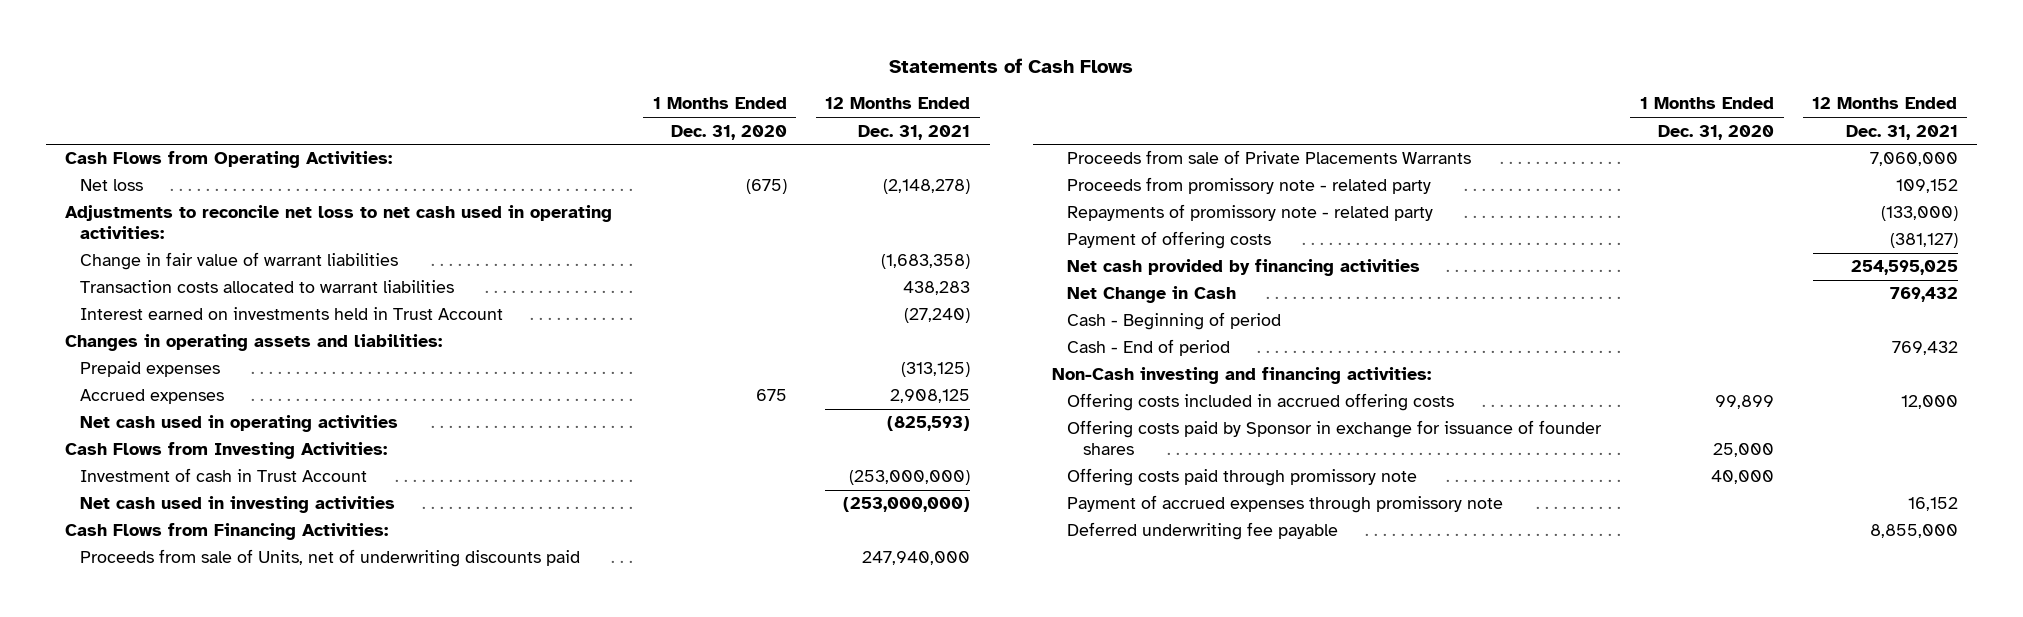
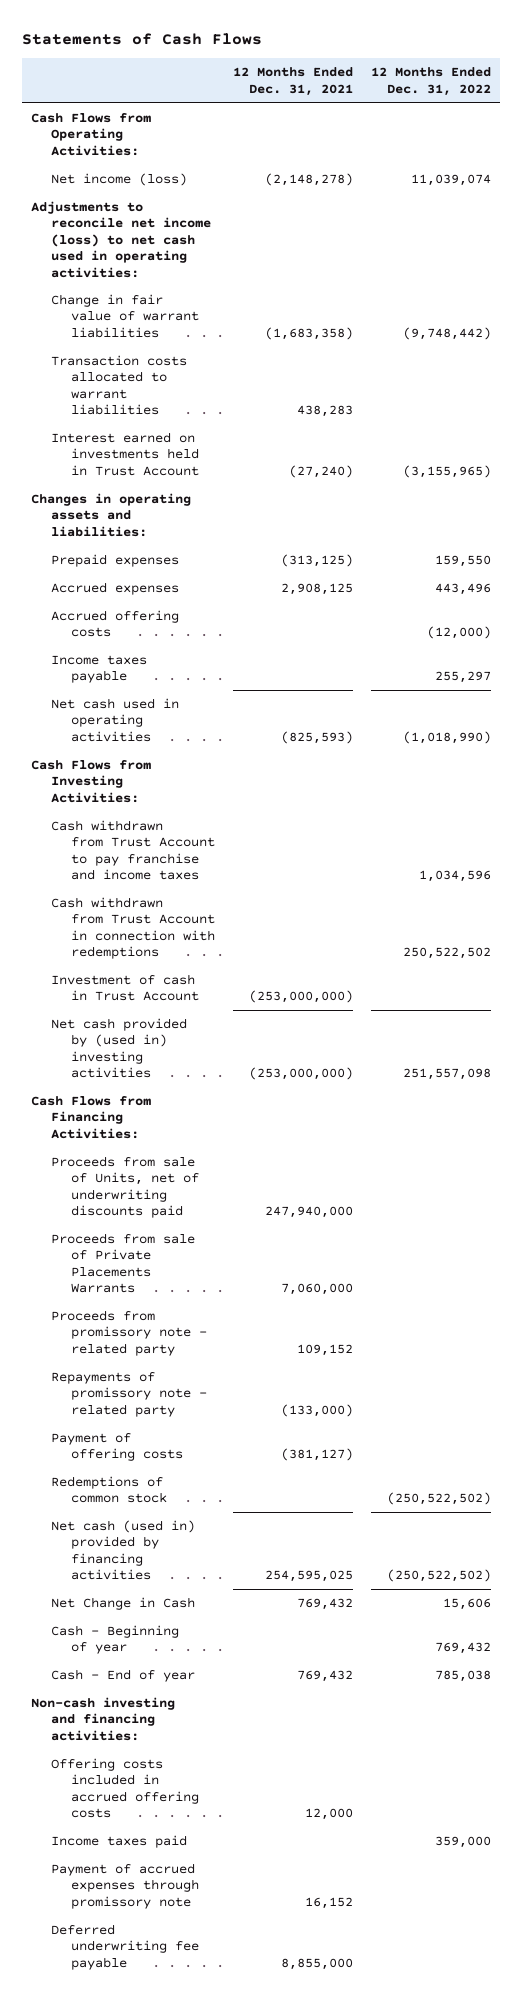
- | 1 Months Ended Dec. 31, 2020 | 12 Months Ended Dec. 31, 2021
+ | 12 Months Ended Dec. 31, 2021 | 12 Months Ended Dec. 31, 2022
- Net loss | (675) | (2,148,278)
- Adjustments to reconcile net loss to net cash used in operating activities:
+ Net income (loss) | (2,148,278) | 11,039,074
+ Adjustments to reconcile net income (loss) to net cash used in operating activities:
+ Accrued offering costs | | (12,000)
+ Income taxes payable | | 255,297
+ Cash withdrawn from Trust Account to pay franchise and income taxes | | 1,034,596
+ Cash withdrawn from Trust Account in connection with redemptions | | 250,522,502
- Net cash used in investing activities | | (253,000,000)
+ Net cash provided by (used in) investing activities | (253,000,000) | 251,557,098
- Net cash provided by financing activities | | 254,595,025
+ Redemptions of common stock | | (250,522,502)
+ Net cash (used in) provided by financing activities | 254,595,025 | (250,522,502)
- Cash - Beginning of period
- Cash - End of period | | 769,432
- Non-Cash investing and financing activities:
+ Cash - Beginning of year | | 769,432
+ Cash - End of year | 769,432 | 785,038
+ Non-cash investing and financing activities:
- Offering costs paid by Sponsor in exchange for issuance of founder shares | 25,000 |
- Offering costs paid through promissory note | 40,000 |
+ Income taxes paid | | 359,000

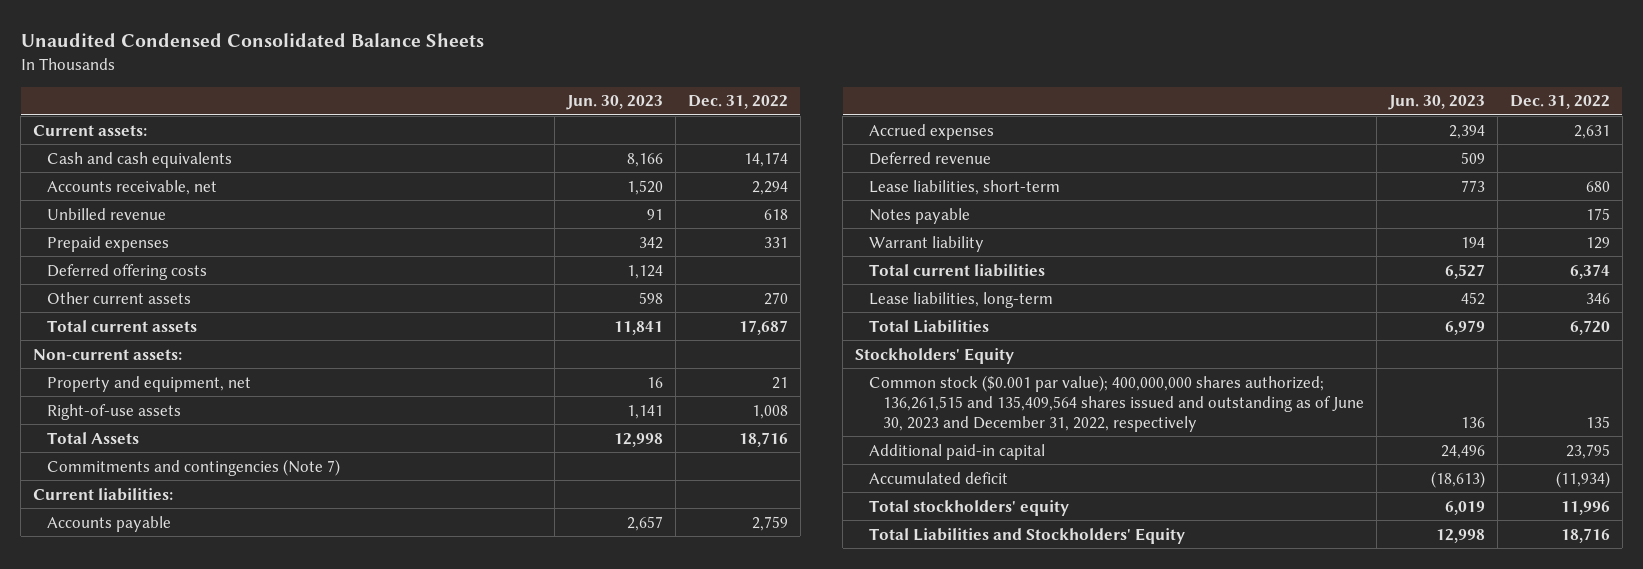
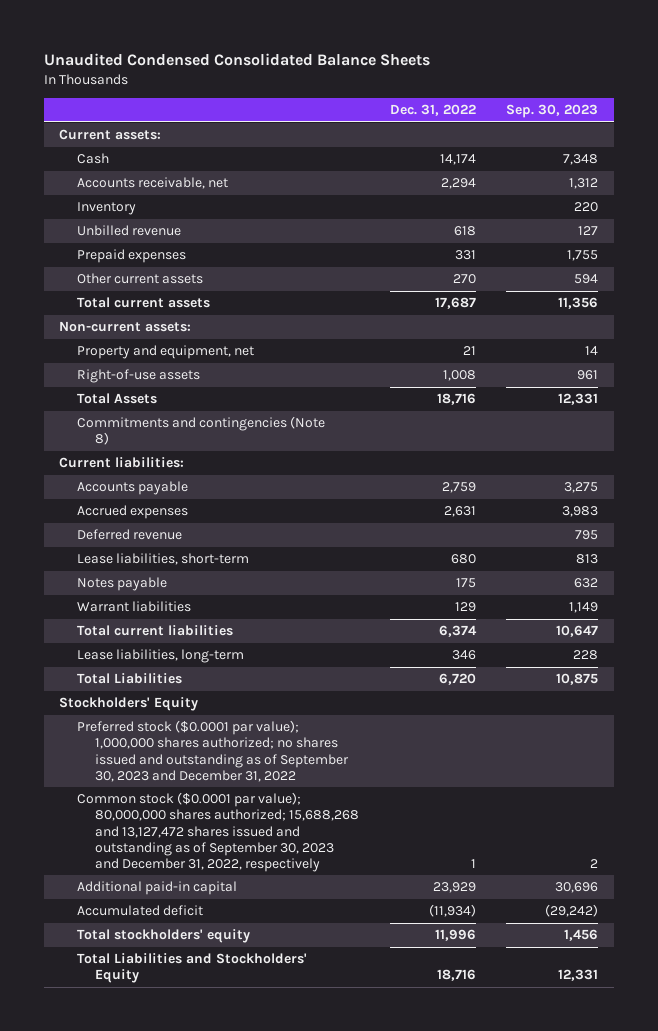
- | Jun. 30, 2023 | Dec. 31, 2022
+ | Dec. 31, 2022 | Sep. 30, 2023
- Cash and cash equivalents | 8,166 | 14,174
+ Cash | 14,174 | 7,348
+ Inventory | | 220
- Deferred offering costs | 1,124 |
- Commitments and contingencies (Note 7)
+ Commitments and contingencies (Note 8)
- Warrant liability | 194 | 129
+ Warrant liabilities | 129 | 1,149
- Common stock ($0.001 par value); 400,000,000 shares authorized; 136,261,515 and 135,409,564 shares issued and outstanding as of June 30, 2023 and December 31, 2022, respectively | 136 | 135
- Additional paid-in capital | 24,496 | 23,795
+ Preferred stock ($0.0001 par value); 1,000,000 shares authorized; no shares issued and outstanding as of September 30, 2023 and December 31, 2022
+ Common stock ($0.0001 par value); 80,000,000 shares authorized; 15,688,268 and 13,127,472 shares issued and outstanding as of September 30, 2023 and December 31, 2022, respectively | 1 | 2
+ Additional paid-in capital | 23,929 | 30,696

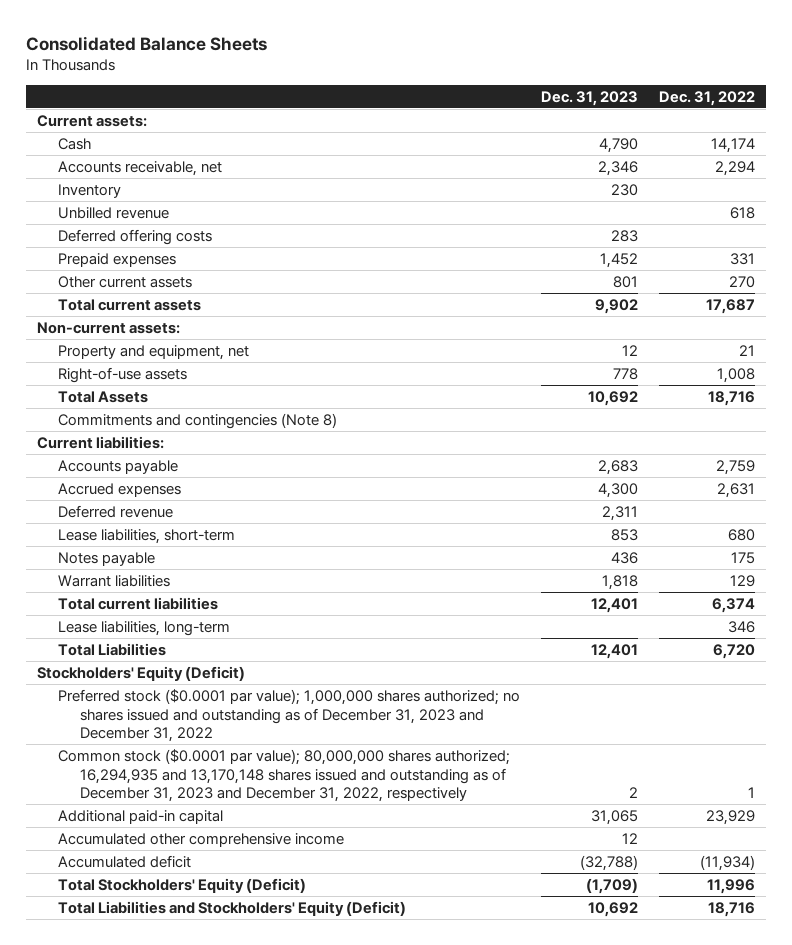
- Unaudited Condensed Consolidated Balance Sheets
+ Consolidated Balance Sheets
- | Dec. 31, 2022 | Sep. 30, 2023
+ | Dec. 31, 2023 | Dec. 31, 2022
+ Deferred offering costs | 283 |
- Stockholders' Equity
- Preferred stock ($0.0001 par value); 1,000,000 shares authorized; no shares issued and outstanding as of September 30, 2023 and December 31, 2022
- Common stock ($0.0001 par value); 80,000,000 shares authorized; 15,688,268 and 13,127,472 shares issued and outstanding as of September 30, 2023 and December 31, 2022, respectively | 1 | 2
+ Stockholders' Equity (Deficit)
+ Preferred stock ($0.0001 par value); 1,000,000 shares authorized; no shares issued and outstanding as of December 31, 2023 and December 31, 2022
+ Common stock ($0.0001 par value); 80,000,000 shares authorized; 16,294,935 and 13,170,148 shares issued and outstanding as of December 31, 2023 and December 31, 2022, respectively | 2 | 1
+ Accumulated other comprehensive income | 12 |
- Total stockholders' equity | 11,996 | 1,456
- Total Liabilities and Stockholders' Equity | 18,716 | 12,331
+ Total Stockholders' Equity (Deficit) | (1,709) | 11,996
+ Total Liabilities and Stockholders' Equity (Deficit) | 10,692 | 18,716

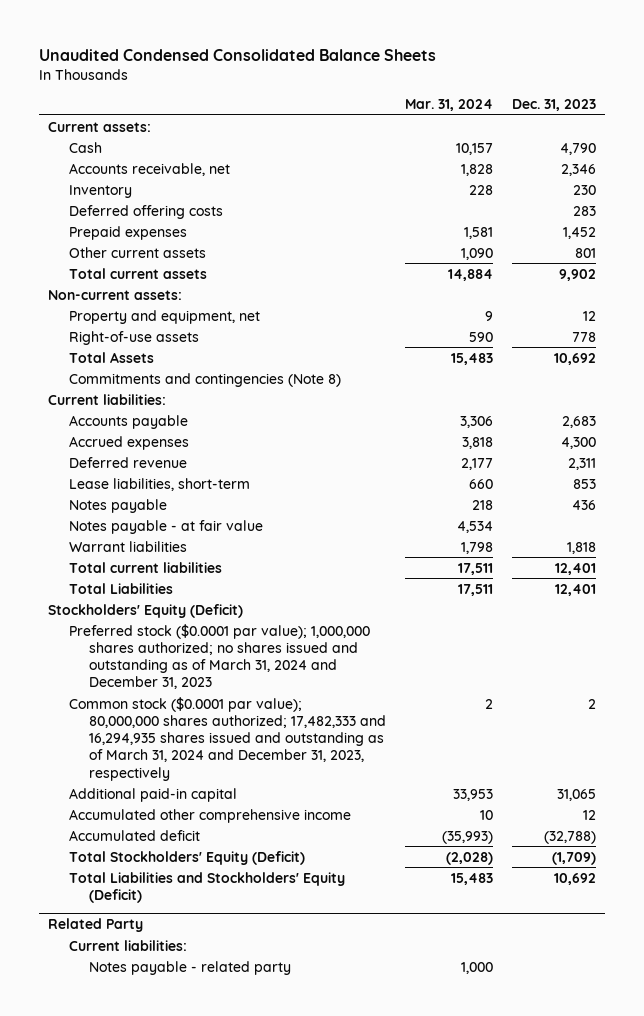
- Consolidated Balance Sheets
+ Unaudited Condensed Consolidated Balance Sheets
- | Dec. 31, 2023 | Dec. 31, 2022
+ | Mar. 31, 2024 | Dec. 31, 2023
- Unbilled revenue | | 618
+ Notes payable - at fair value | 4,534 |
- Lease liabilities, long-term | | 346
- Preferred stock ($0.0001 par value); 1,000,000 shares authorized; no shares issued and outstanding as of December 31, 2023 and December 31, 2022
- Common stock ($0.0001 par value); 80,000,000 shares authorized; 16,294,935 and 13,170,148 shares issued and outstanding as of December 31, 2023 and December 31, 2022, respectively | 2 | 1
+ Preferred stock ($0.0001 par value); 1,000,000 shares authorized; no shares issued and outstanding as of March 31, 2024 and December 31, 2023
+ Common stock ($0.0001 par value); 80,000,000 shares authorized; 17,482,333 and 16,294,935 shares issued and outstanding as of March 31, 2024 and December 31, 2023, respectively | 2 | 2
+ Related Party
+ Current liabilities:
+ Notes payable - related party | 1,000 |

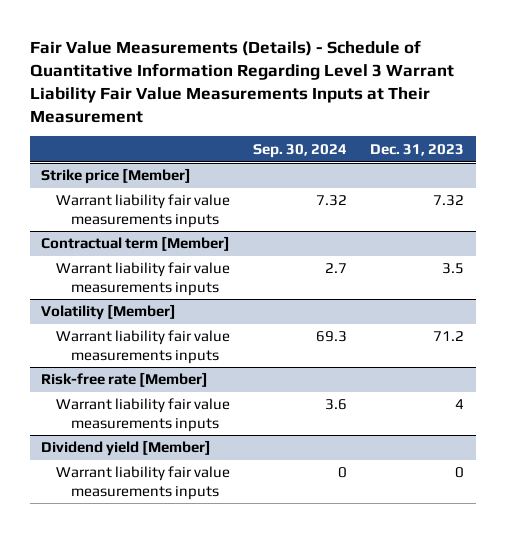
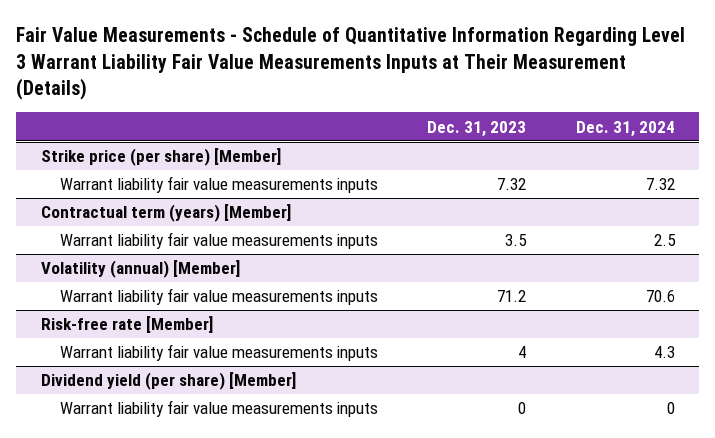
- Fair Value Measurements (Details) - Schedule of Quantitative Information Regarding Level 3 Warrant Liability Fair Value Measurements Inputs at Their Measurement
+ Fair Value Measurements - Schedule of Quantitative Information Regarding Level 3 Warrant Liability Fair Value Measurements Inputs at Their Measurement (Details)
- | Sep. 30, 2024 | Dec. 31, 2023
+ | Dec. 31, 2023 | Dec. 31, 2024
- Strike price [Member]
+ Strike price (per share) [Member]
- Contractual term [Member]
+ Contractual term (years) [Member]
- Volatility [Member]
+ Volatility (annual) [Member]
- Dividend yield [Member]
+ Dividend yield (per share) [Member]

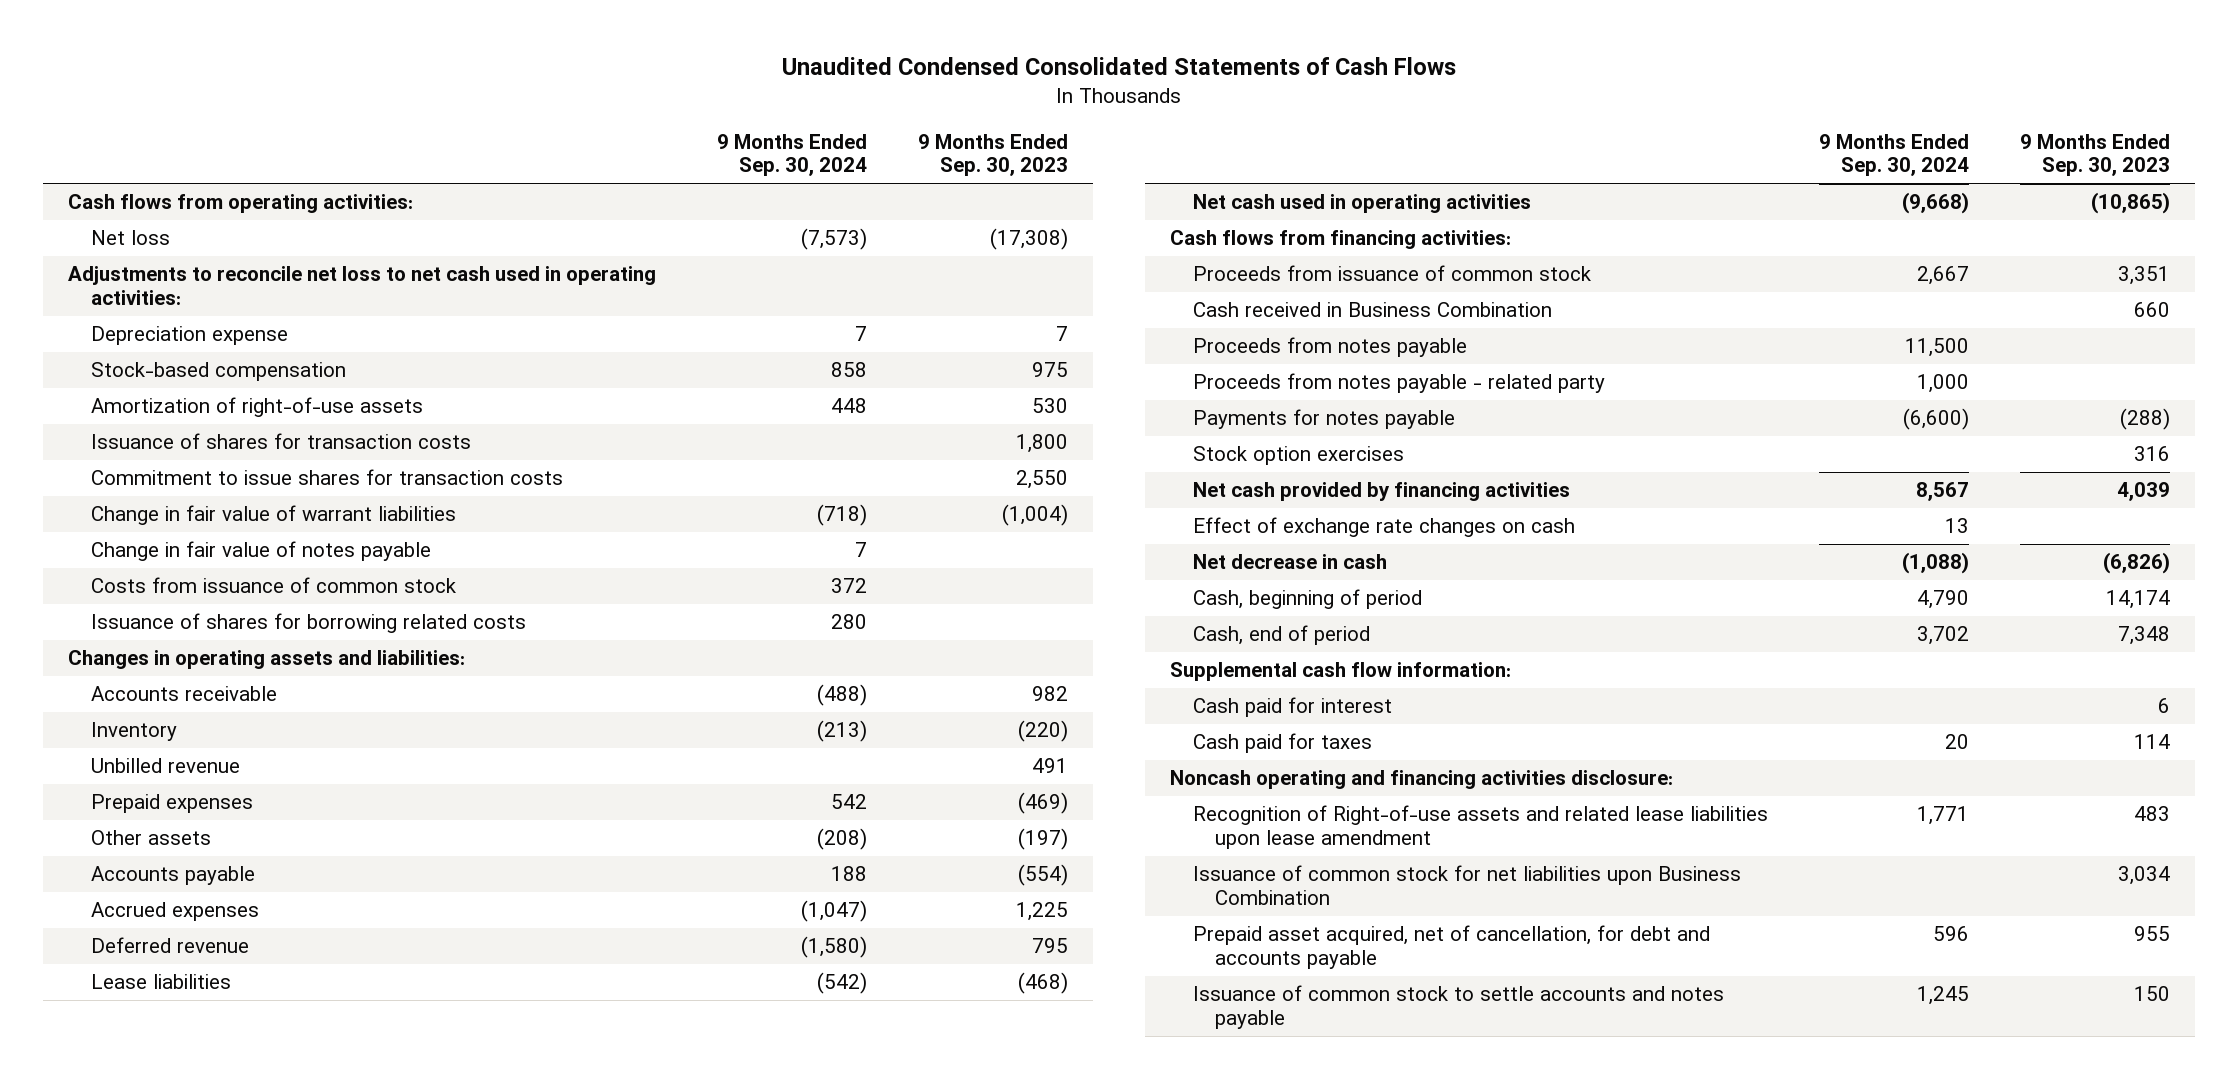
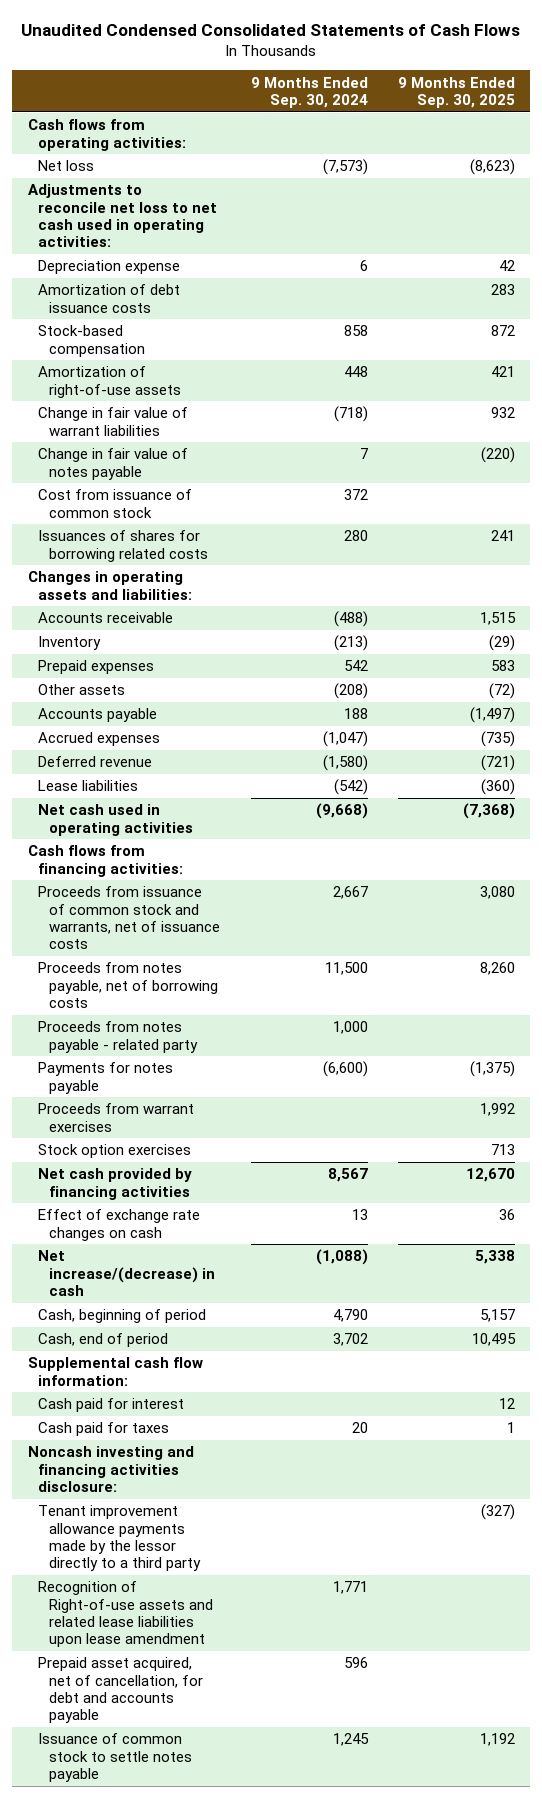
- | 9 Months Ended Sep. 30, 2024 | 9 Months Ended Sep. 30, 2023
+ | 9 Months Ended Sep. 30, 2024 | 9 Months Ended Sep. 30, 2025
- Depreciation expense | 7 | 7
+ Depreciation expense | 6 | 42
+ Amortization of debt issuance costs | | 283
- Issuance of shares for transaction costs | | 1,800
- Commitment to issue shares for transaction costs | | 2,550
- Costs from issuance of common stock | 372 |
- Issuance of shares for borrowing related costs | 280 |
+ Cost from issuance of common stock | 372 |
+ Issuances of shares for borrowing related costs | 280 | 241
- Unbilled revenue | | 491
- Proceeds from issuance of common stock | 2,667 | 3,351
- Cash received in Business Combination | | 660
- Proceeds from notes payable | 11,500 |
+ Proceeds from issuance of common stock and warrants, net of issuance costs | 2,667 | 3,080
+ Proceeds from notes payable, net of borrowing costs | 11,500 | 8,260
+ Proceeds from warrant exercises | | 1,992
- Net decrease in cash | (1,088) | (6,826)
+ Net increase/(decrease) in cash | (1,088) | 5,338
- Noncash operating and financing activities disclosure:
+ Noncash investing and financing activities disclosure:
+ Tenant improvement allowance payments made by the lessor directly to a third party | | (327)
- Issuance of common stock for net liabilities upon Business Combination | | 3,034
- Issuance of common stock to settle accounts and notes payable | 1,245 | 150
+ Issuance of common stock to settle notes payable | 1,245 | 1,192

